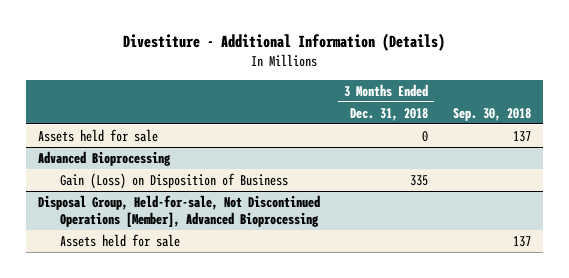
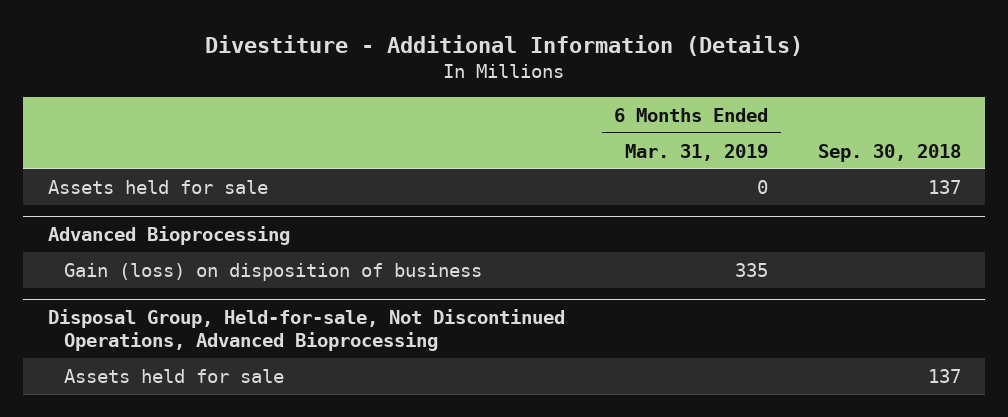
- | 3 Months Ended Dec. 31, 2018 | Sep. 30, 2018
+ | 6 Months Ended Mar. 31, 2019 | Sep. 30, 2018
@ Advanced Bioprocessing
- Gain (Loss) on Disposition of Business | 335 |
- Disposal Group, Held-for-sale, Not Discontinued Operations [Member], Advanced Bioprocessing
@ Advanced Bioprocessing
+ Gain (loss) on disposition of business | 335 |
+ Disposal Group, Held-for-sale, Not Discontinued Operations, Advanced Bioprocessing

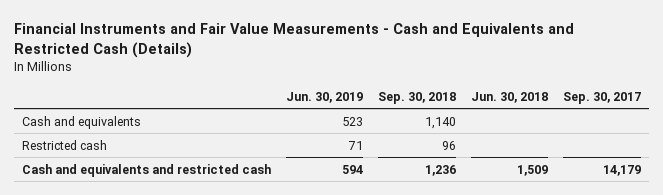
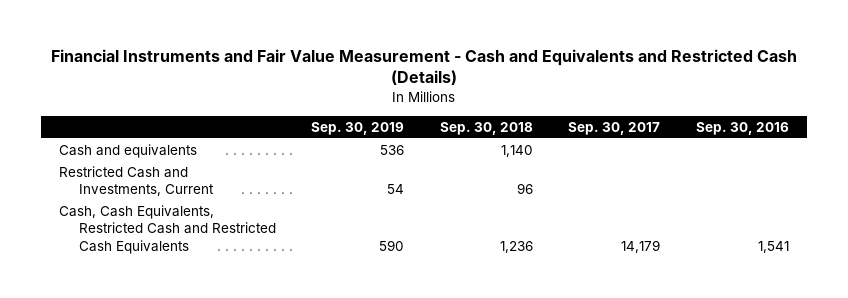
- Financial Instruments and Fair Value Measurements - Cash and Equivalents and Restricted Cash (Details)
+ Financial Instruments and Fair Value Measurement - Cash and Equivalents and Restricted Cash (Details)
- | Jun. 30, 2019 | Sep. 30, 2018 | Jun. 30, 2018 | Sep. 30, 2017
+ | Sep. 30, 2019 | Sep. 30, 2018 | Sep. 30, 2017 | Sep. 30, 2016
- Restricted cash | 71 | 96 | |
- Cash and equivalents and restricted cash | 594 | 1,236 | 1,509 | 14,179
+ Restricted Cash and Investments, Current | 54 | 96 | |
+ Cash, Cash Equivalents, Restricted Cash and Restricted Cash Equivalents | 590 | 1,236 | 14,179 | 1,541

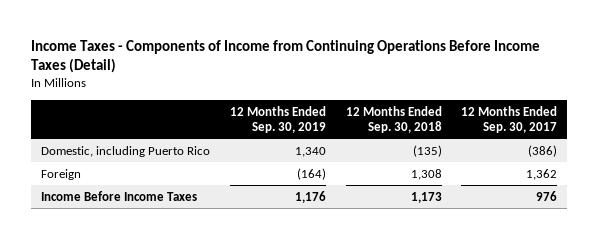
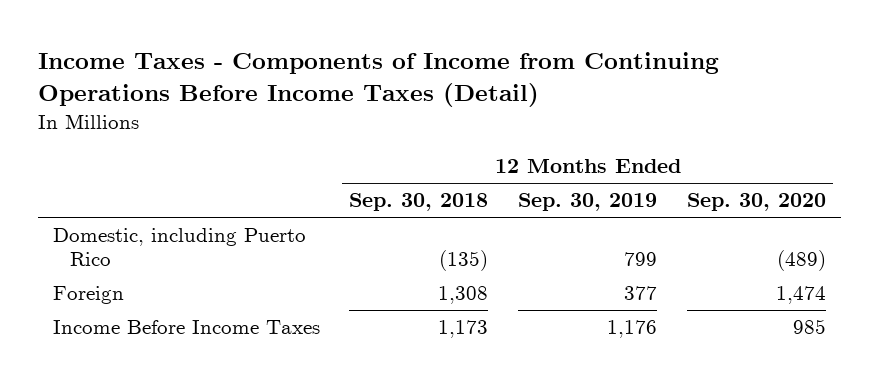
- | 12 Months Ended Sep. 30, 2019 | 12 Months Ended Sep. 30, 2018 | 12 Months Ended Sep. 30, 2017
+ | 12 Months Ended Sep. 30, 2018 | 12 Months Ended Sep. 30, 2019 | 12 Months Ended Sep. 30, 2020
- Domestic, including Puerto Rico | 1,340 | (135) | (386)
- Foreign | (164) | 1,308 | 1,362
+ Domestic, including Puerto Rico | (135) | 799 | (489)
+ Foreign | 1,308 | 377 | 1,474

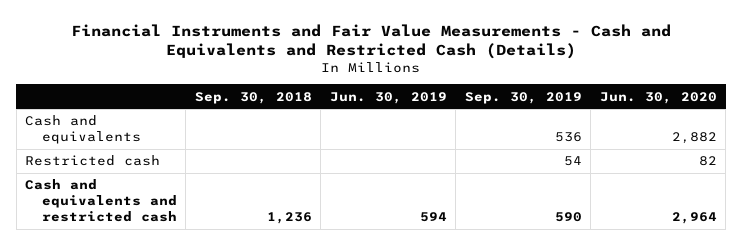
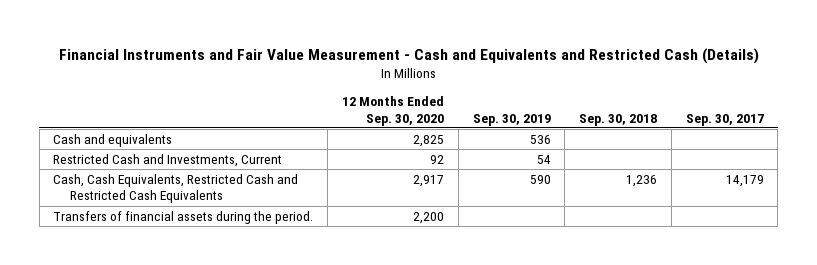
- Financial Instruments and Fair Value Measurements - Cash and Equivalents and Restricted Cash (Details)
+ Financial Instruments and Fair Value Measurement - Cash and Equivalents and Restricted Cash (Details)
- | Sep. 30, 2018 | Jun. 30, 2019 | Sep. 30, 2019 | Jun. 30, 2020
+ | 12 Months Ended Sep. 30, 2020 | Sep. 30, 2019 | Sep. 30, 2018 | Sep. 30, 2017
- Restricted cash | | | 54 | 82
- Cash and equivalents and restricted cash | 1,236 | 594 | 590 | 2,964
+ Restricted Cash and Investments, Current | 92 | 54 | |
+ Cash, Cash Equivalents, Restricted Cash and Restricted Cash Equivalents | 2,917 | 590 | 1,236 | 14,179
+ Transfers of financial assets during the period. | 2,200 | | |

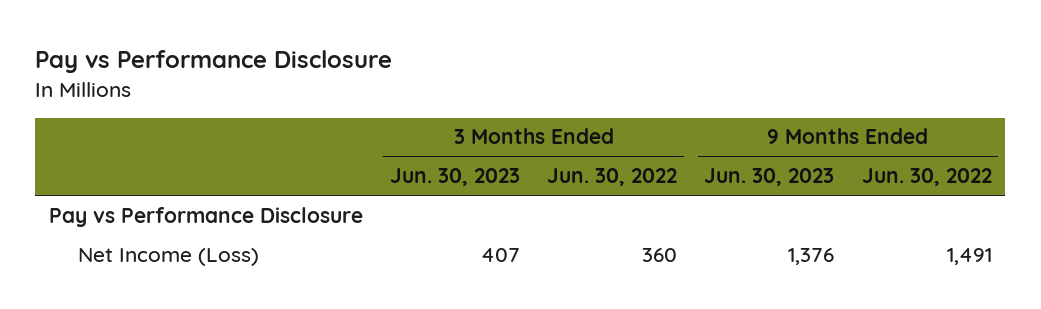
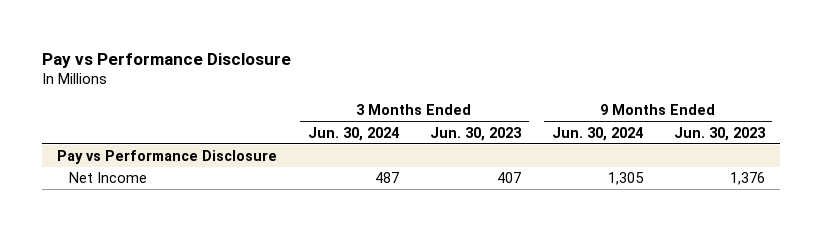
- | 3 Months Ended Jun. 30, 2023 | 3 Months Ended Jun. 30, 2022 | 9 Months Ended Jun. 30, 2023 | 9 Months Ended Jun. 30, 2022
+ | 3 Months Ended Jun. 30, 2024 | 3 Months Ended Jun. 30, 2023 | 9 Months Ended Jun. 30, 2024 | 9 Months Ended Jun. 30, 2023
- Net Income (Loss) | 407 | 360 | 1,376 | 1,491
+ Net Income | 487 | 407 | 1,305 | 1,376

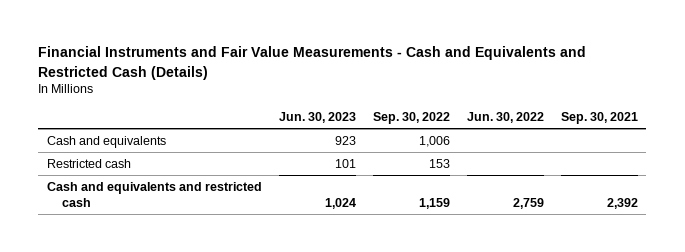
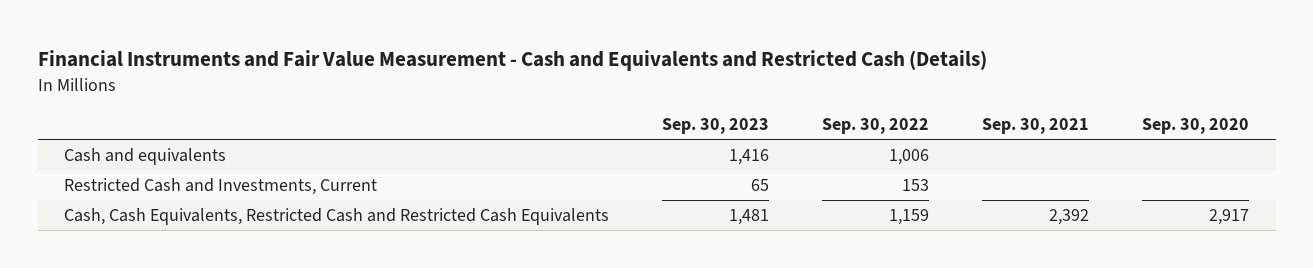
- Financial Instruments and Fair Value Measurements - Cash and Equivalents and Restricted Cash (Details)
+ Financial Instruments and Fair Value Measurement - Cash and Equivalents and Restricted Cash (Details)
- | Jun. 30, 2023 | Sep. 30, 2022 | Jun. 30, 2022 | Sep. 30, 2021
+ | Sep. 30, 2023 | Sep. 30, 2022 | Sep. 30, 2021 | Sep. 30, 2020
- Restricted cash | 101 | 153 | |
- Cash and equivalents and restricted cash | 1,024 | 1,159 | 2,759 | 2,392
+ Restricted Cash and Investments, Current | 65 | 153 | |
+ Cash, Cash Equivalents, Restricted Cash and Restricted Cash Equivalents | 1,481 | 1,159 | 2,392 | 2,917

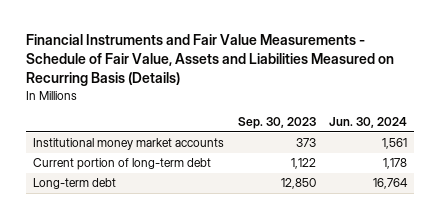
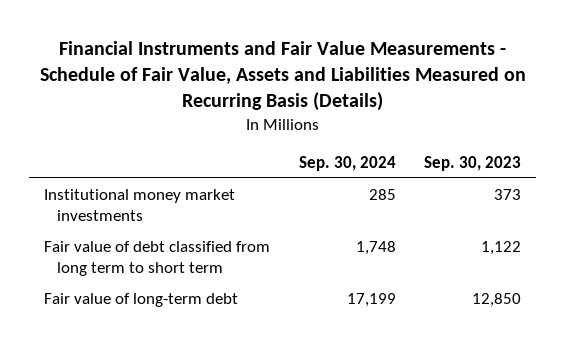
- | Sep. 30, 2023 | Jun. 30, 2024
+ | Sep. 30, 2024 | Sep. 30, 2023
- Institutional money market accounts | 373 | 1,561
- Current portion of long-term debt | 1,122 | 1,178
- Long-term debt | 12,850 | 16,764
+ Institutional money market investments | 285 | 373
+ Fair value of debt classified from long term to short term | 1,748 | 1,122
+ Fair value of long-term debt | 17,199 | 12,850

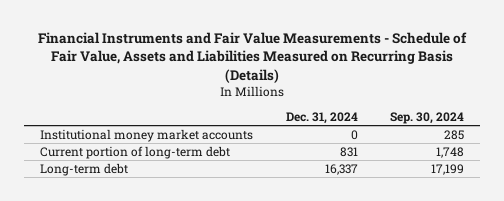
- | Sep. 30, 2024 | Sep. 30, 2023
+ | Dec. 31, 2024 | Sep. 30, 2024
- Institutional money market investments | 285 | 373
- Fair value of debt classified from long term to short term | 1,748 | 1,122
- Fair value of long-term debt | 17,199 | 12,850
+ Institutional money market accounts | 0 | 285
+ Current portion of long-term debt | 831 | 1,748
+ Long-term debt | 16,337 | 17,199

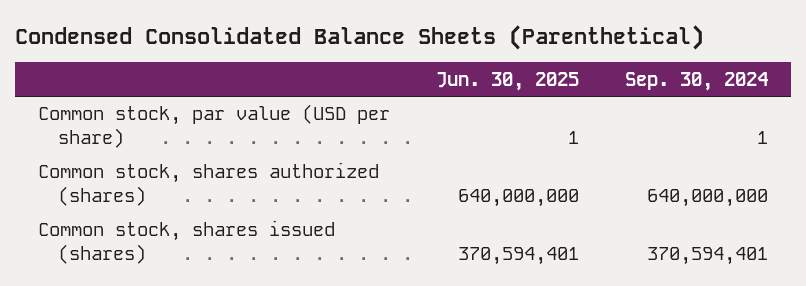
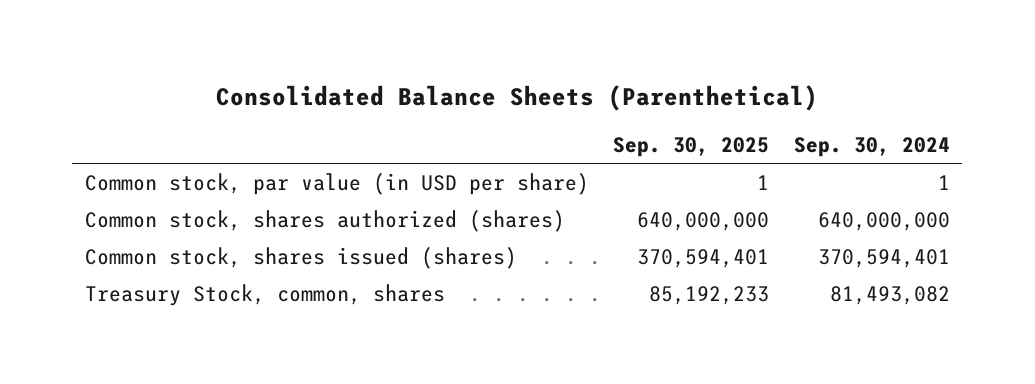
- Condensed Consolidated Balance Sheets (Parenthetical)
+ Consolidated Balance Sheets (Parenthetical)
- | Jun. 30, 2025 | Sep. 30, 2024
+ | Sep. 30, 2025 | Sep. 30, 2024
- Common stock, par value (USD per share) | 1 | 1
+ Common stock, par value (in USD per share) | 1 | 1
+ Treasury Stock, common, shares | 85,192,233 | 81,493,082

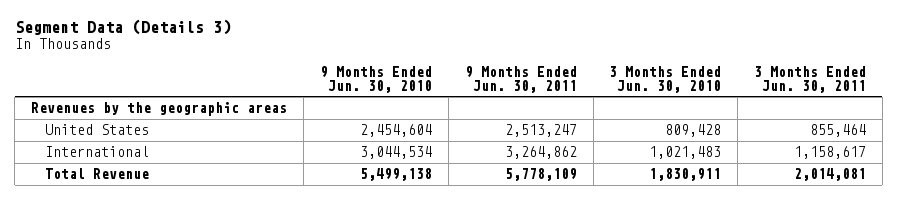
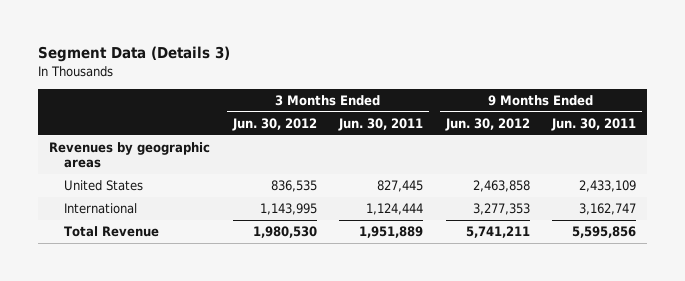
- | 9 Months Ended Jun. 30, 2010 | 9 Months Ended Jun. 30, 2011 | 3 Months Ended Jun. 30, 2010 | 3 Months Ended Jun. 30, 2011
+ | 3 Months Ended Jun. 30, 2012 | 3 Months Ended Jun. 30, 2011 | 9 Months Ended Jun. 30, 2012 | 9 Months Ended Jun. 30, 2011
- Revenues by the geographic areas
- United States | 2,454,604 | 2,513,247 | 809,428 | 855,464
- International | 3,044,534 | 3,264,862 | 1,021,483 | 1,158,617
- Total Revenue | 5,499,138 | 5,778,109 | 1,830,911 | 2,014,081
+ Revenues by geographic areas
+ United States | 836,535 | 827,445 | 2,463,858 | 2,433,109
+ International | 1,143,995 | 1,124,444 | 3,277,353 | 3,162,747
+ Total Revenue | 1,980,530 | 1,951,889 | 5,741,211 | 5,595,856

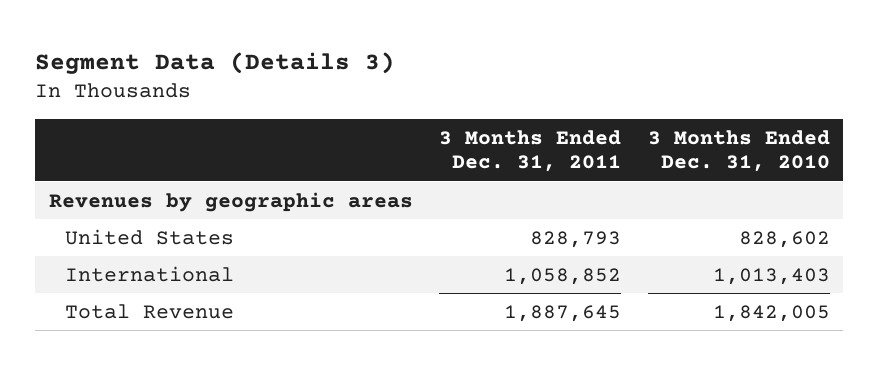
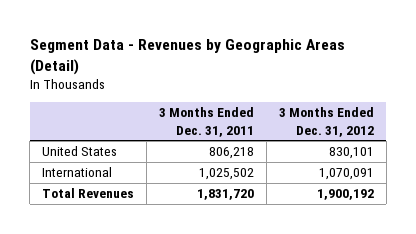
- Segment Data (Details 3)
+ Segment Data - Revenues by Geographic Areas (Detail)
- | 3 Months Ended Dec. 31, 2011 | 3 Months Ended Dec. 31, 2010
+ | 3 Months Ended Dec. 31, 2011 | 3 Months Ended Dec. 31, 2012
- Revenues by geographic areas
- United States | 828,793 | 828,602
- International | 1,058,852 | 1,013,403
- Total Revenue | 1,887,645 | 1,842,005
+ United States | 806,218 | 830,101
+ International | 1,025,502 | 1,070,091
+ Total Revenues | 1,831,720 | 1,900,192

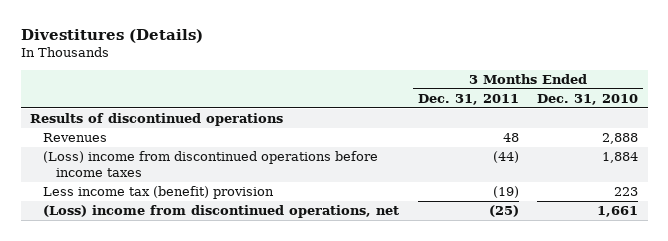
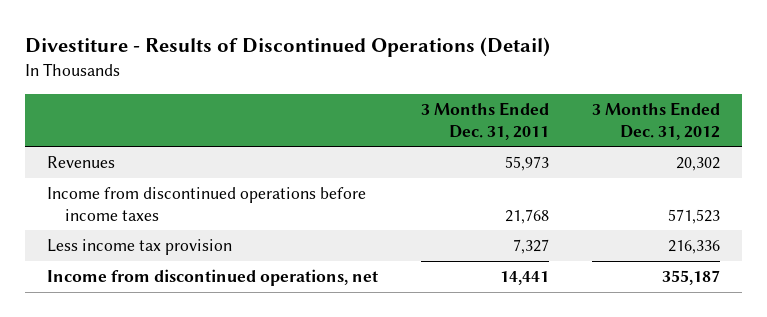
- Divestitures (Details)
+ Divestiture - Results of Discontinued Operations (Detail)
- | 3 Months Ended Dec. 31, 2011 | 3 Months Ended Dec. 31, 2010
+ | 3 Months Ended Dec. 31, 2011 | 3 Months Ended Dec. 31, 2012
- Results of discontinued operations
- Revenues | 48 | 2,888
- (Loss) income from discontinued operations before income taxes | (44) | 1,884
- Less income tax (benefit) provision | (19) | 223
- (Loss) income from discontinued operations, net | (25) | 1,661
+ Revenues | 55,973 | 20,302
+ Income from discontinued operations before income taxes | 21,768 | 571,523
+ Less income tax provision | 7,327 | 216,336
+ Income from discontinued operations, net | 14,441 | 355,187

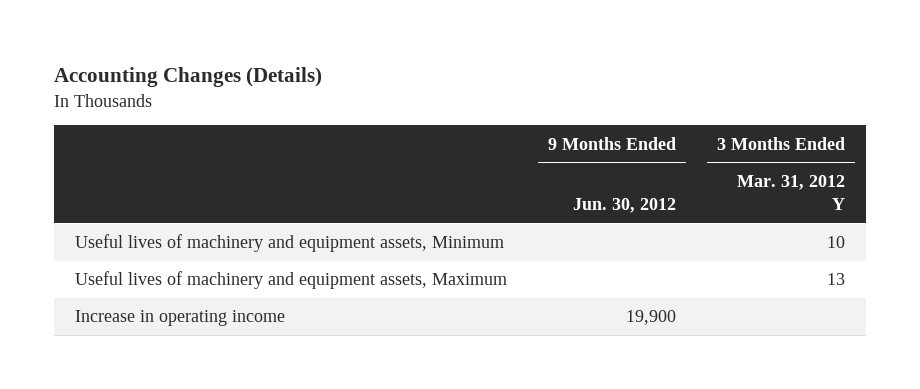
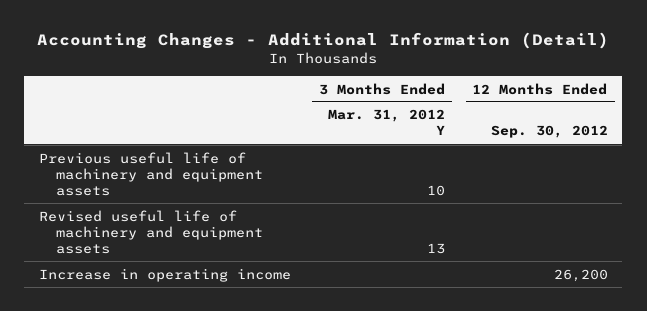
- Accounting Changes (Details)
+ Accounting Changes - Additional Information (Detail)
- | 9 Months Ended Jun. 30, 2012 | 3 Months Ended Mar. 31, 2012 Y
+ | 3 Months Ended Mar. 31, 2012 Y | 12 Months Ended Sep. 30, 2012
- Useful lives of machinery and equipment assets, Minimum | | 10
- Useful lives of machinery and equipment assets, Maximum | | 13
+ Previous useful life of machinery and equipment assets | 10 |
+ Revised useful life of machinery and equipment assets | 13 |

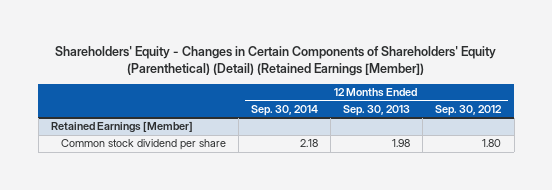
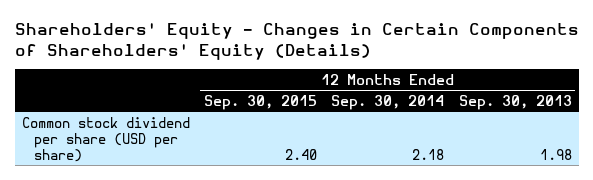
- Shareholders' Equity - Changes in Certain Components of Shareholders' Equity (Parenthetical) (Detail) (Retained Earnings [Member])
+ Shareholders' Equity - Changes in Certain Components of Shareholders' Equity (Details)
- | 12 Months Ended Sep. 30, 2014 | 12 Months Ended Sep. 30, 2013 | 12 Months Ended Sep. 30, 2012
+ | 12 Months Ended Sep. 30, 2015 | 12 Months Ended Sep. 30, 2014 | 12 Months Ended Sep. 30, 2013
- Retained Earnings [Member]
- Common stock dividend per share | 2.18 | 1.98 | 1.80
+ Common stock dividend per share (USD per share) | 2.40 | 2.18 | 1.98

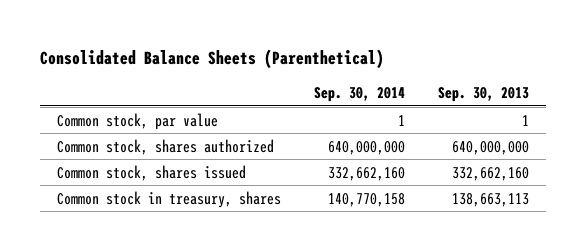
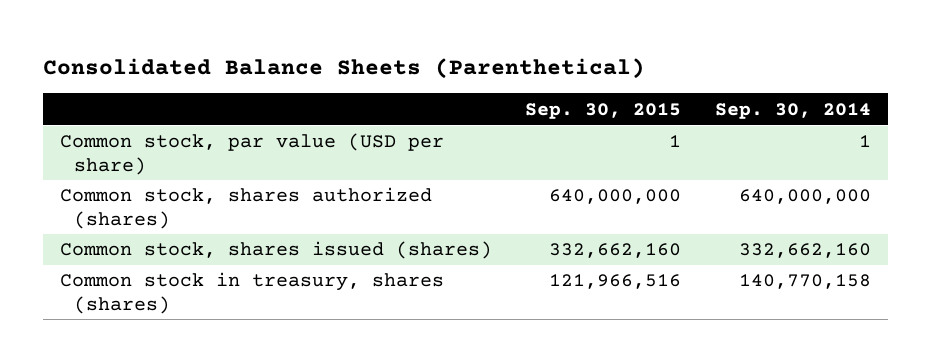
- | Sep. 30, 2014 | Sep. 30, 2013
+ | Sep. 30, 2015 | Sep. 30, 2014
- Common stock, par value | 1 | 1
- Common stock, shares authorized | 640,000,000 | 640,000,000
- Common stock, shares issued | 332,662,160 | 332,662,160
- Common stock in treasury, shares | 140,770,158 | 138,663,113
+ Common stock, par value (USD per share) | 1 | 1
+ Common stock, shares authorized (shares) | 640,000,000 | 640,000,000
+ Common stock, shares issued (shares) | 332,662,160 | 332,662,160
+ Common stock in treasury, shares (shares) | 121,966,516 | 140,770,158

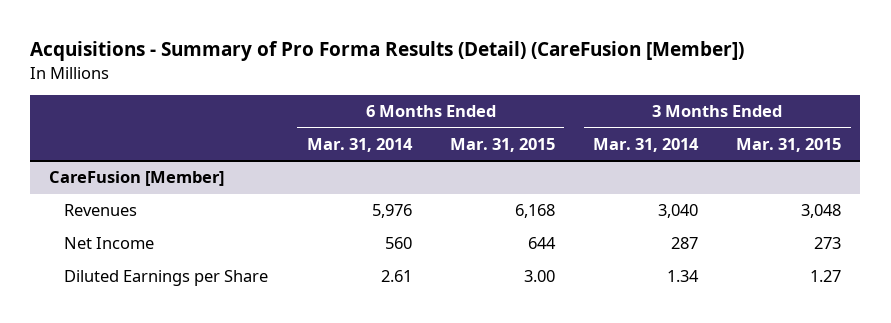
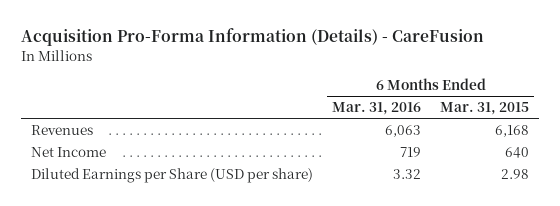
- Acquisitions - Summary of Pro Forma Results (Detail) (CareFusion [Member])
+ Acquisition Pro-Forma Information (Details) - CareFusion
- | 6 Months Ended Mar. 31, 2014 | 6 Months Ended Mar. 31, 2015 | 3 Months Ended Mar. 31, 2014 | 3 Months Ended Mar. 31, 2015
+ | 6 Months Ended Mar. 31, 2016 | 6 Months Ended Mar. 31, 2015
- CareFusion [Member]
- Net Income | 560 | 644 | 287 | 273
- Diluted Earnings per Share | 2.61 | 3.00 | 1.34 | 1.27
+ Net Income | 719 | 640
+ Diluted Earnings per Share (USD per share) | 3.32 | 2.98

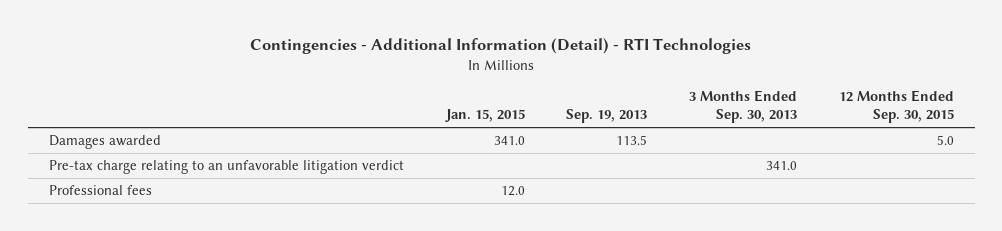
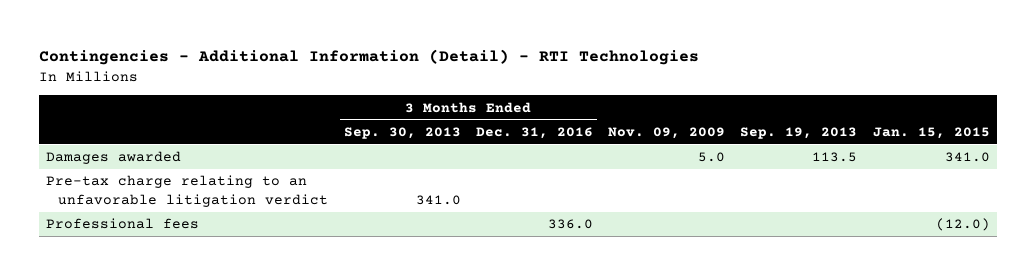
- | Jan. 15, 2015 | Sep. 19, 2013 | 3 Months Ended Sep. 30, 2013 | 12 Months Ended Sep. 30, 2015
+ | 3 Months Ended Sep. 30, 2013 | 3 Months Ended Dec. 31, 2016 | Nov. 09, 2009 | Sep. 19, 2013 | Jan. 15, 2015
- Professional fees | 12.0 | | |
+ Professional fees | | 336.0 | | | (12.0)

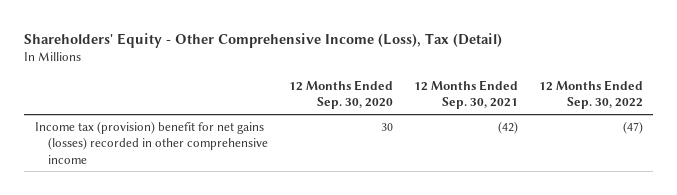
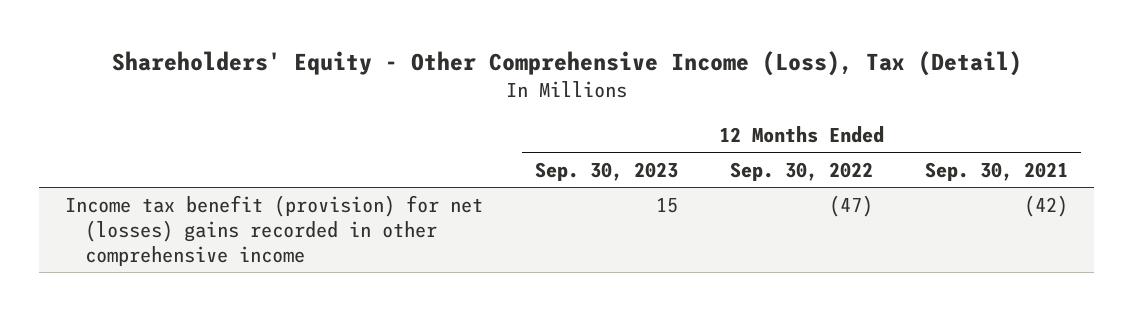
- | 12 Months Ended Sep. 30, 2020 | 12 Months Ended Sep. 30, 2021 | 12 Months Ended Sep. 30, 2022
+ | 12 Months Ended Sep. 30, 2023 | 12 Months Ended Sep. 30, 2022 | 12 Months Ended Sep. 30, 2021
- Income tax (provision) benefit for net gains (losses) recorded in other comprehensive income | 30 | (42) | (47)
+ Income tax benefit (provision) for net (losses) gains recorded in other comprehensive income | 15 | (47) | (42)

